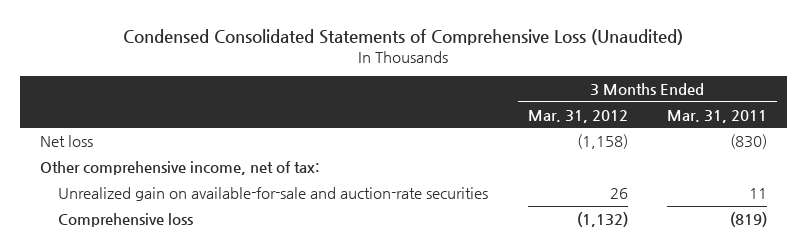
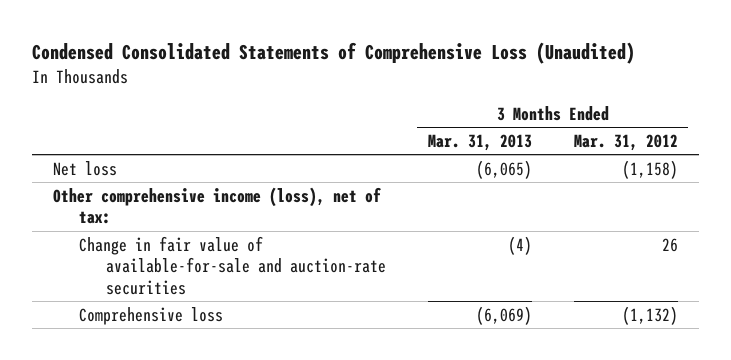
- | 3 Months Ended Mar. 31, 2012 | 3 Months Ended Mar. 31, 2011
+ | 3 Months Ended Mar. 31, 2013 | 3 Months Ended Mar. 31, 2012
- Other comprehensive income, net of tax:
- Unrealized gain on available-for-sale and auction-rate securities | 26 | 11
+ Other comprehensive income (loss), net of tax:
+ Change in fair value of available-for-sale and auction-rate securities | (4) | 26

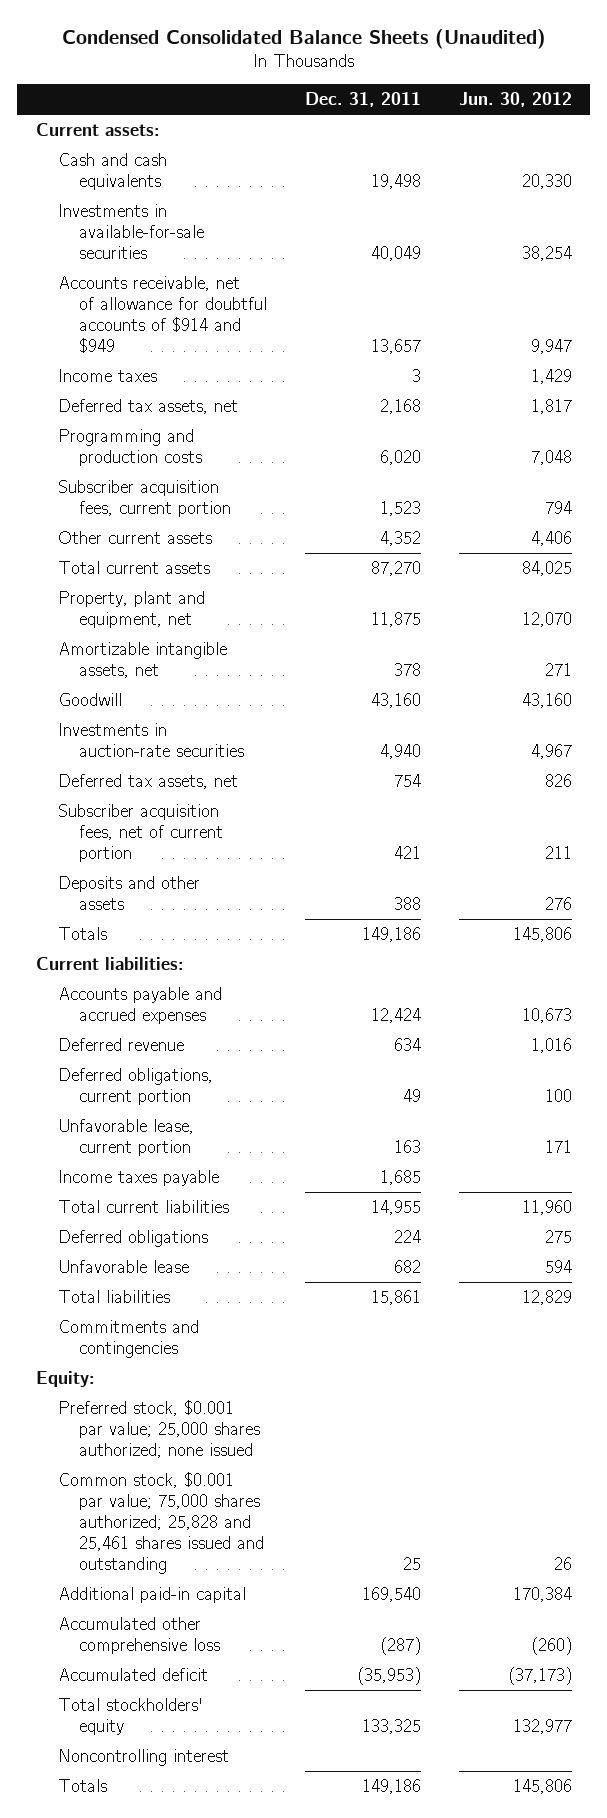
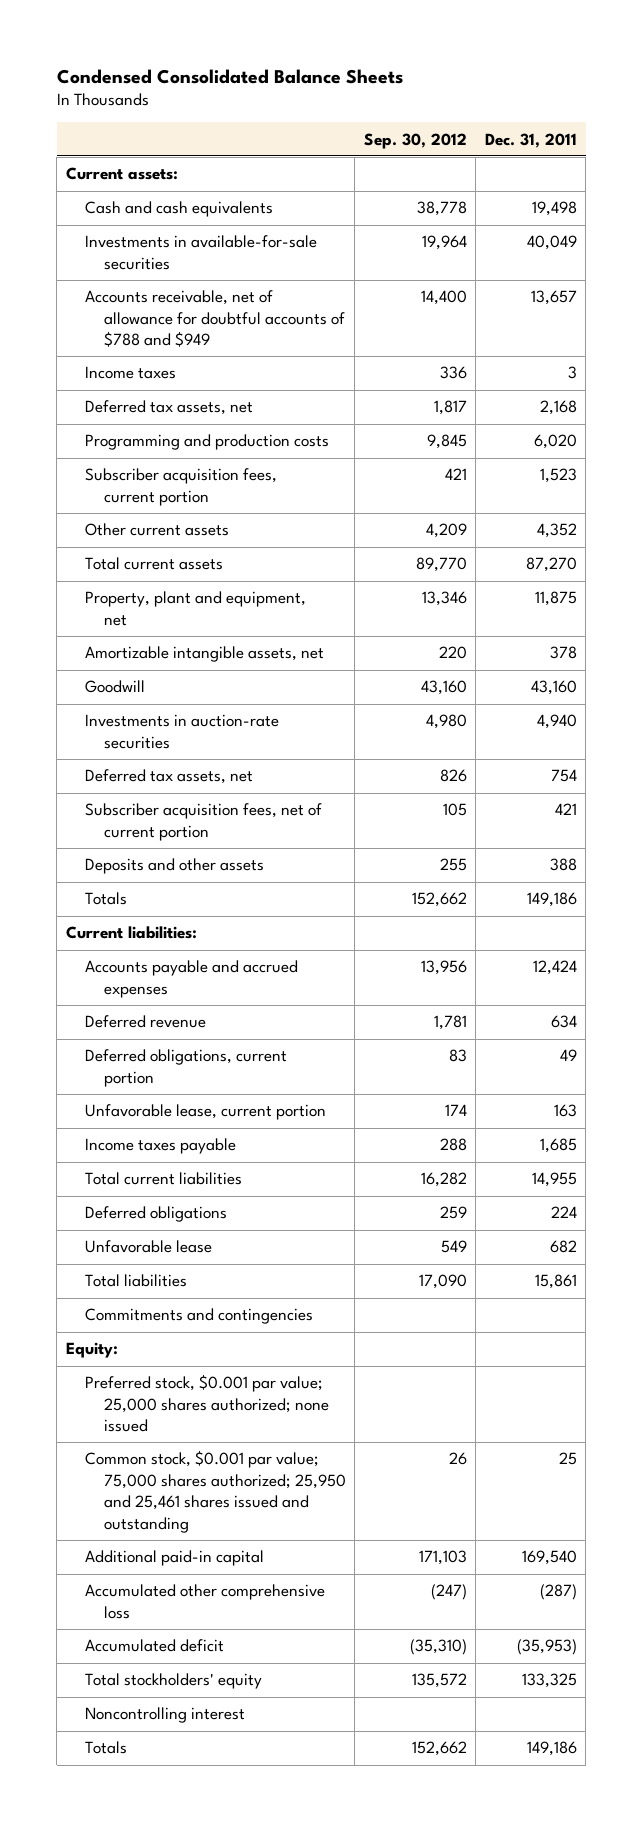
- Condensed Consolidated Balance Sheets (Unaudited)
+ Condensed Consolidated Balance Sheets
- | Dec. 31, 2011 | Jun. 30, 2012
+ | Sep. 30, 2012 | Dec. 31, 2011
- Accounts receivable, net of allowance for doubtful accounts of $914 and $949 | 13,657 | 9,947
+ Accounts receivable, net of allowance for doubtful accounts of $788 and $949 | 14,400 | 13,657
- Common stock, $0.001 par value; 75,000 shares authorized; 25,828 and 25,461 shares issued and outstanding | 25 | 26
+ Common stock, $0.001 par value; 75,000 shares authorized; 25,950 and 25,461 shares issued and outstanding | 26 | 25

